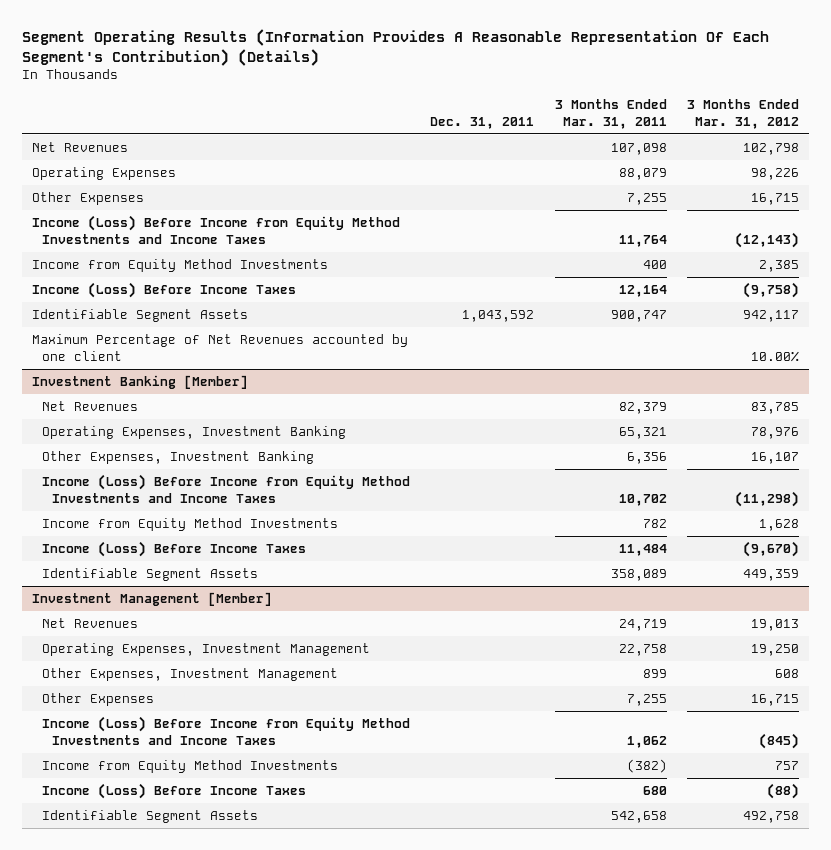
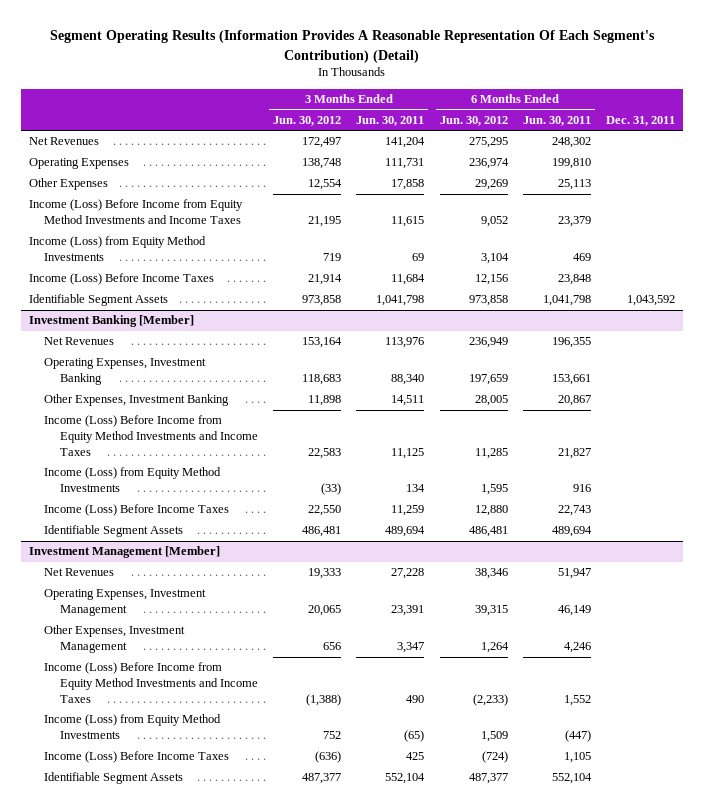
- Segment Operating Results (Information Provides A Reasonable Representation Of Each Segment's Contribution) (Details)
+ Segment Operating Results (Information Provides A Reasonable Representation Of Each Segment's Contribution) (Detail)
- | Dec. 31, 2011 | 3 Months Ended Mar. 31, 2011 | 3 Months Ended Mar. 31, 2012
+ | 3 Months Ended Jun. 30, 2012 | 3 Months Ended Jun. 30, 2011 | 6 Months Ended Jun. 30, 2012 | 6 Months Ended Jun. 30, 2011 | Dec. 31, 2011
- Income from Equity Method Investments | | 400 | 2,385
+ Income (Loss) from Equity Method Investments | 719 | 69 | 3,104 | 469 |
- Maximum Percentage of Net Revenues accounted by one client | | | 10.00%
@ Investment Banking [Member]
- Income from Equity Method Investments | | 782 | 1,628
+ Income (Loss) from Equity Method Investments | (33) | 134 | 1,595 | 916 |
@ Investment Management [Member]
- Other Expenses | | 7,255 | 16,715
- Income from Equity Method Investments | | (382) | 757
+ Income (Loss) from Equity Method Investments | 752 | (65) | 1,509 | (447) |

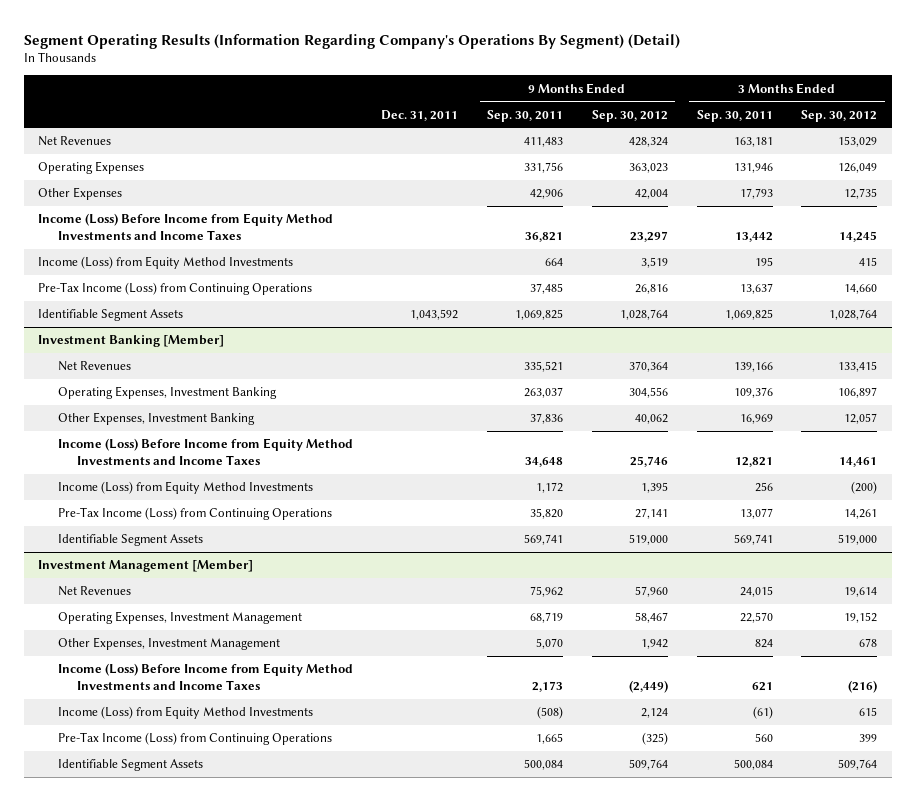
- Segment Operating Results (Information Provides A Reasonable Representation Of Each Segment's Contribution) (Detail)
+ Segment Operating Results (Information Regarding Company's Operations By Segment) (Detail)
- | 3 Months Ended Jun. 30, 2012 | 3 Months Ended Jun. 30, 2011 | 6 Months Ended Jun. 30, 2012 | 6 Months Ended Jun. 30, 2011 | Dec. 31, 2011
+ | Dec. 31, 2011 | 9 Months Ended Sep. 30, 2011 | 9 Months Ended Sep. 30, 2012 | 3 Months Ended Sep. 30, 2011 | 3 Months Ended Sep. 30, 2012
- Income (Loss) Before Income Taxes | 21,914 | 11,684 | 12,156 | 23,848 |
+ Pre-Tax Income (Loss) from Continuing Operations | | 37,485 | 26,816 | 13,637 | 14,660
@ Investment Banking [Member]
- Income (Loss) Before Income Taxes | 22,550 | 11,259 | 12,880 | 22,743 |
+ Pre-Tax Income (Loss) from Continuing Operations | | 35,820 | 27,141 | 13,077 | 14,261
@ Investment Management [Member]
- Income (Loss) Before Income Taxes | (636) | 425 | (724) | 1,105 |
+ Pre-Tax Income (Loss) from Continuing Operations | | 1,665 | (325) | 560 | 399

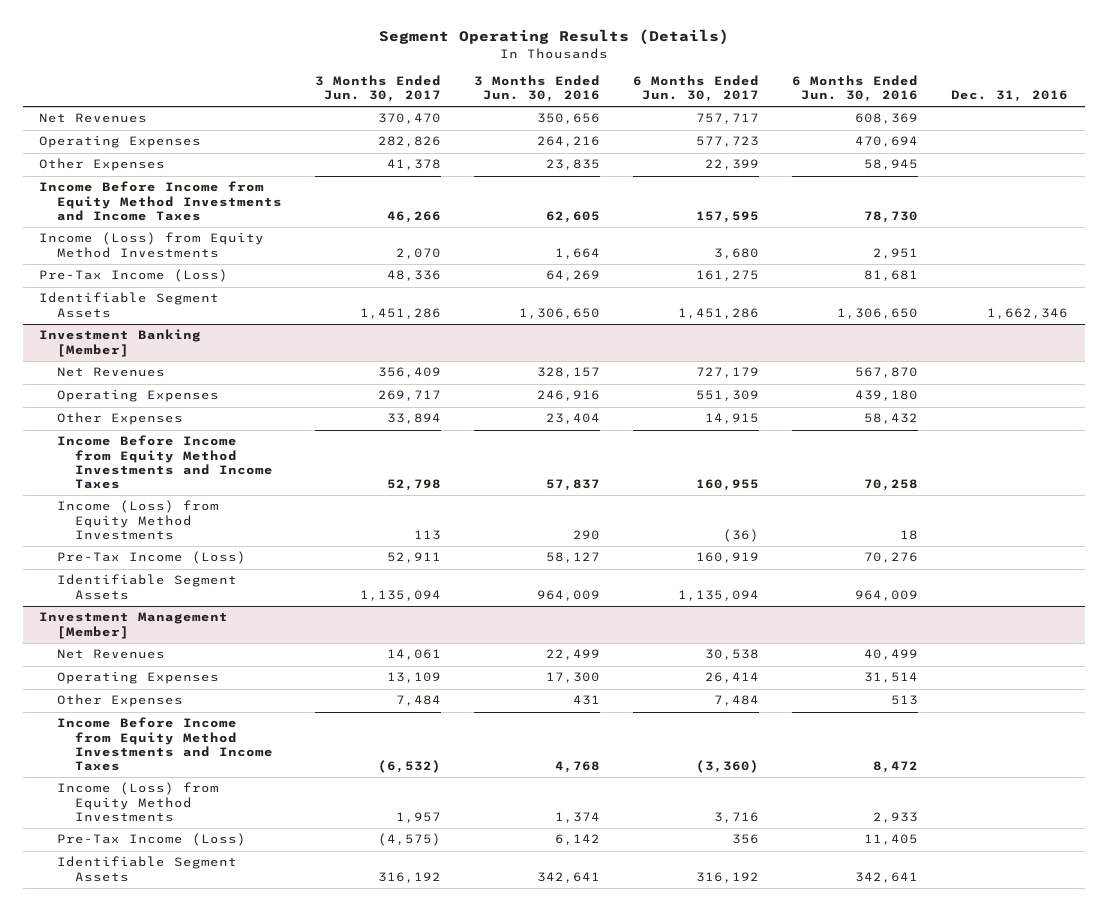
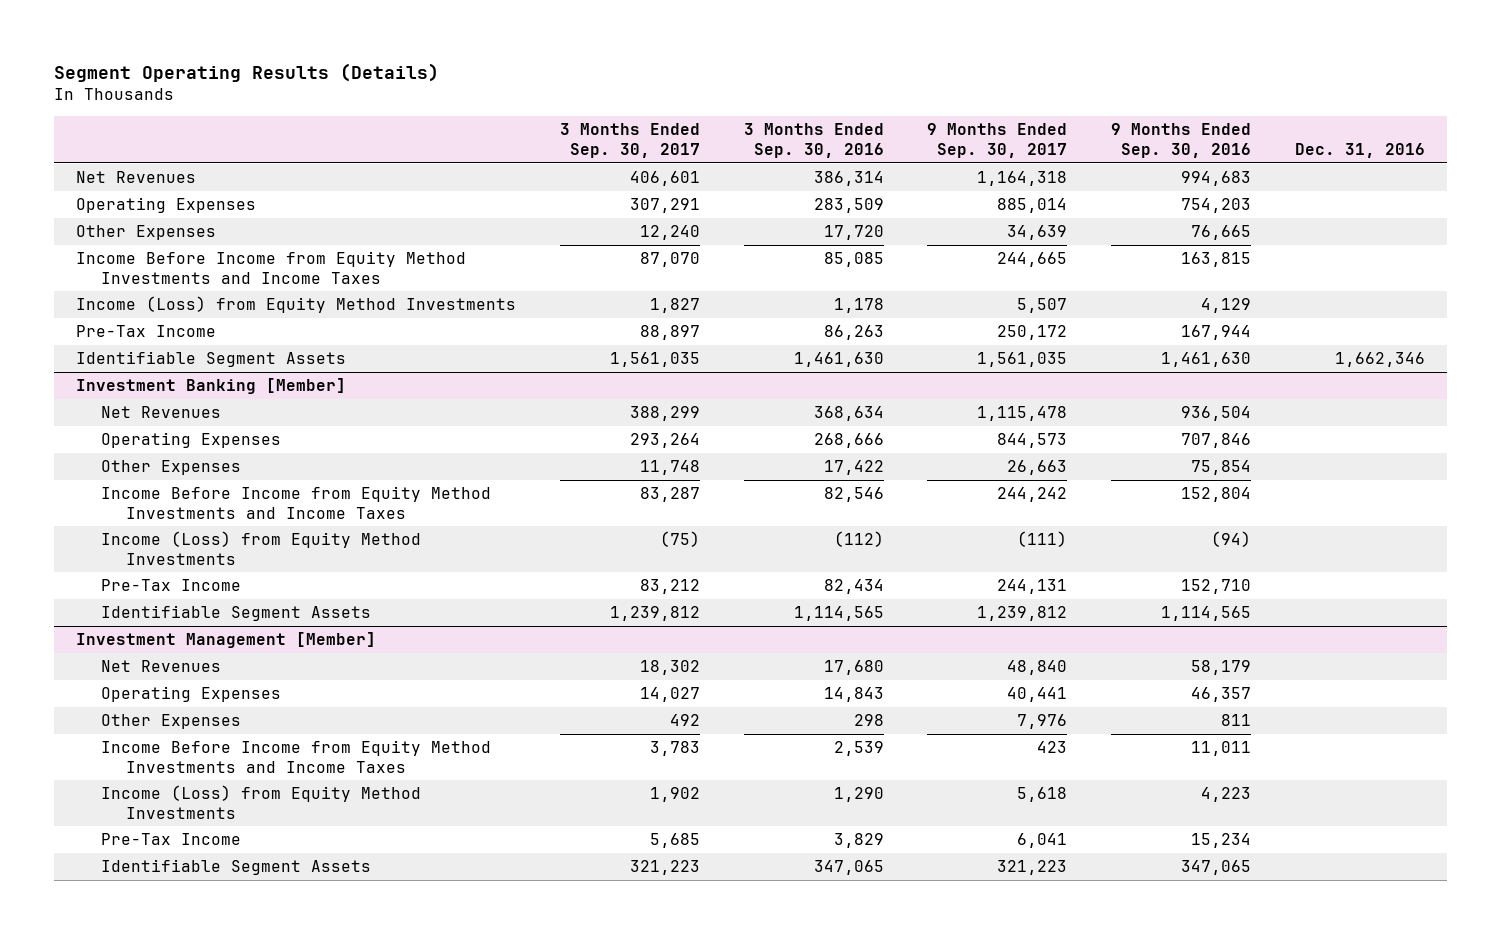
- | 3 Months Ended Jun. 30, 2017 | 3 Months Ended Jun. 30, 2016 | 6 Months Ended Jun. 30, 2017 | 6 Months Ended Jun. 30, 2016 | Dec. 31, 2016
+ | 3 Months Ended Sep. 30, 2017 | 3 Months Ended Sep. 30, 2016 | 9 Months Ended Sep. 30, 2017 | 9 Months Ended Sep. 30, 2016 | Dec. 31, 2016
- Pre-Tax Income (Loss) | 48,336 | 64,269 | 161,275 | 81,681 |
+ Pre-Tax Income | 88,897 | 86,263 | 250,172 | 167,944 |
@ Investment Banking [Member]
- Pre-Tax Income (Loss) | 52,911 | 58,127 | 160,919 | 70,276 |
+ Pre-Tax Income | 83,212 | 82,434 | 244,131 | 152,710 |
@ Investment Management [Member]
- Pre-Tax Income (Loss) | (4,575) | 6,142 | 356 | 11,405 |
+ Pre-Tax Income | 5,685 | 3,829 | 6,041 | 15,234 |

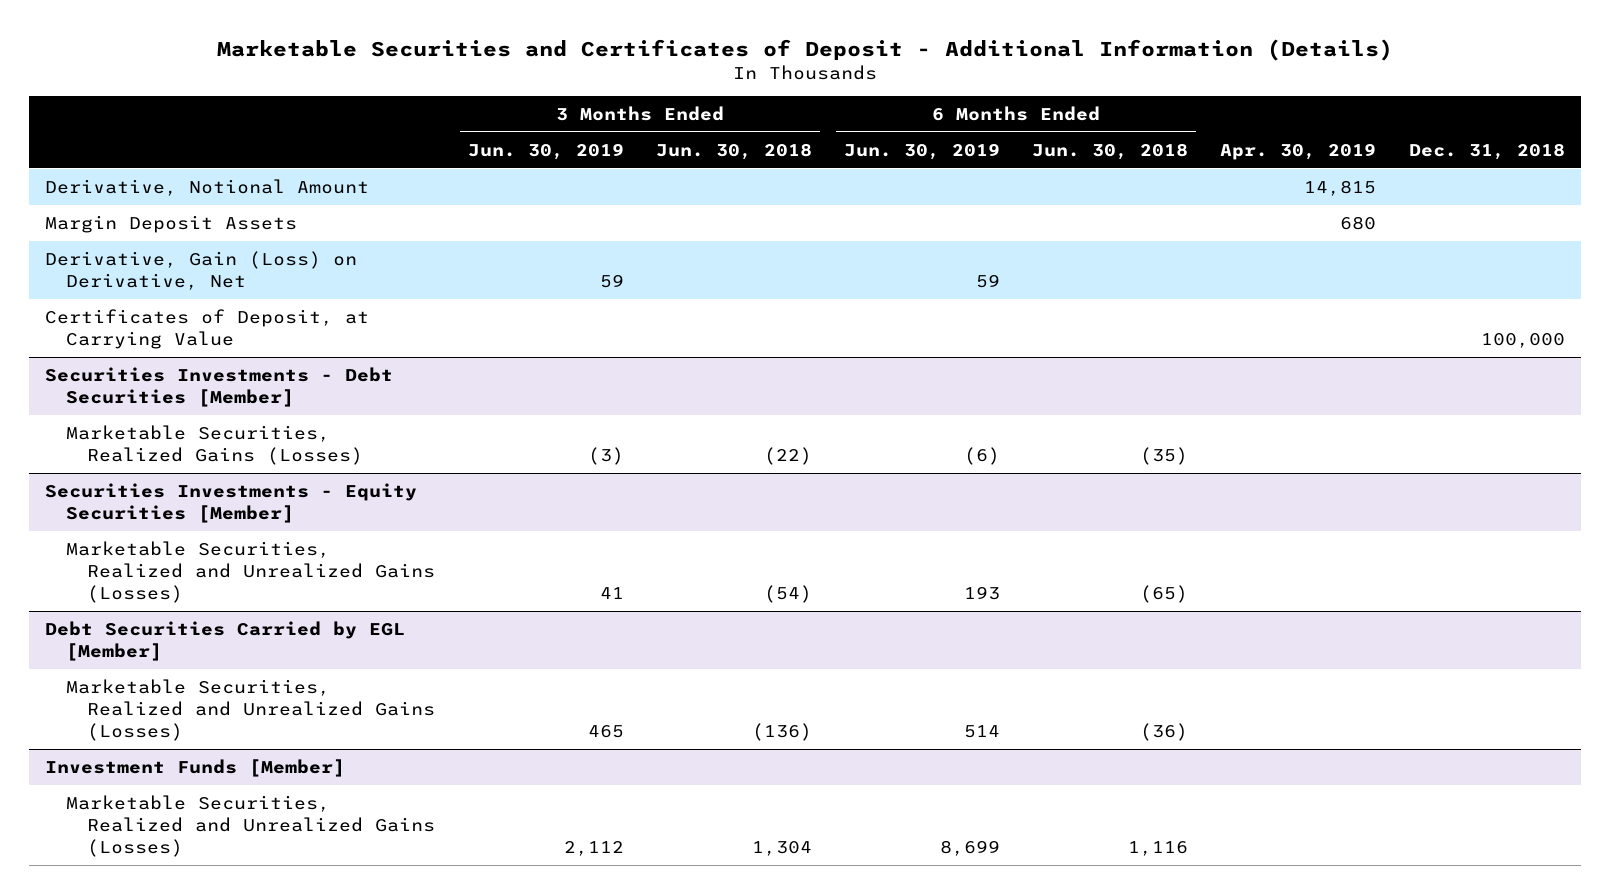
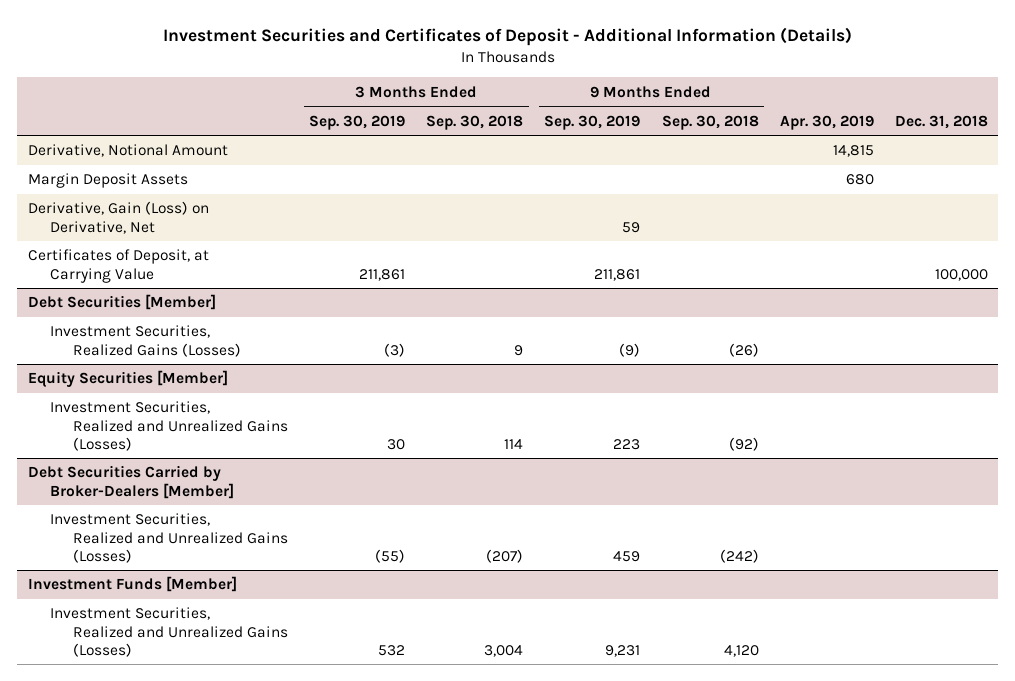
- Marketable Securities and Certificates of Deposit - Additional Information (Details)
+ Investment Securities and Certificates of Deposit - Additional Information (Details)
- | 3 Months Ended Jun. 30, 2019 | 3 Months Ended Jun. 30, 2018 | 6 Months Ended Jun. 30, 2019 | 6 Months Ended Jun. 30, 2018 | Apr. 30, 2019 | Dec. 31, 2018
+ | 3 Months Ended Sep. 30, 2019 | 3 Months Ended Sep. 30, 2018 | 9 Months Ended Sep. 30, 2019 | 9 Months Ended Sep. 30, 2018 | Apr. 30, 2019 | Dec. 31, 2018
- Securities Investments - Debt Securities [Member]
- Marketable Securities, Realized Gains (Losses) | (3) | (22) | (6) | (35) | |
- Securities Investments - Equity Securities [Member]
- Marketable Securities, Realized and Unrealized Gains (Losses) | 41 | (54) | 193 | (65) | |
- Debt Securities Carried by EGL [Member]
- Marketable Securities, Realized and Unrealized Gains (Losses) | 465 | (136) | 514 | (36) | |
+ Debt Securities [Member]
+ Investment Securities, Realized Gains (Losses) | (3) | 9 | (9) | (26) | |
+ Equity Securities [Member]
+ Investment Securities, Realized and Unrealized Gains (Losses) | 30 | 114 | 223 | (92) | |
+ Debt Securities Carried by Broker-Dealers [Member]
+ Investment Securities, Realized and Unrealized Gains (Losses) | (55) | (207) | 459 | (242) | |
@ Investment Funds [Member]
- Marketable Securities, Realized and Unrealized Gains (Losses) | 2,112 | 1,304 | 8,699 | 1,116 | |
+ Investment Securities, Realized and Unrealized Gains (Losses) | 532 | 3,004 | 9,231 | 4,120 | |

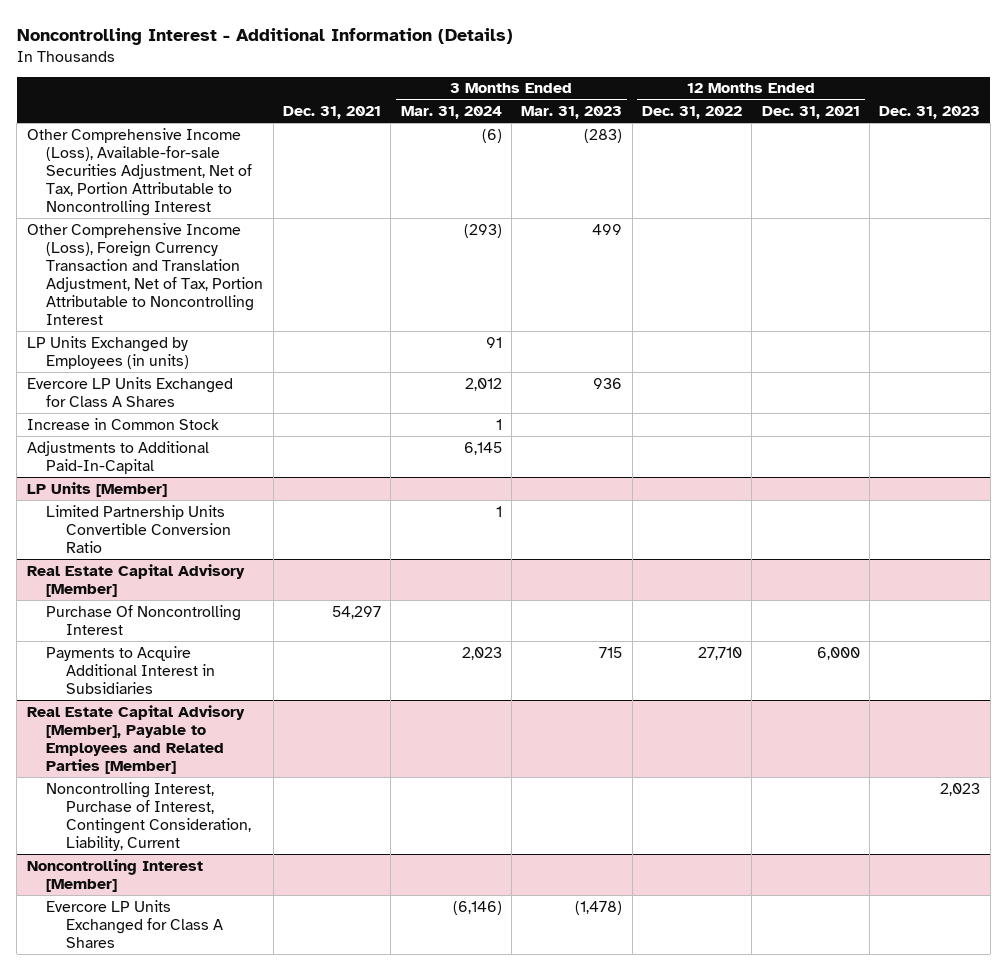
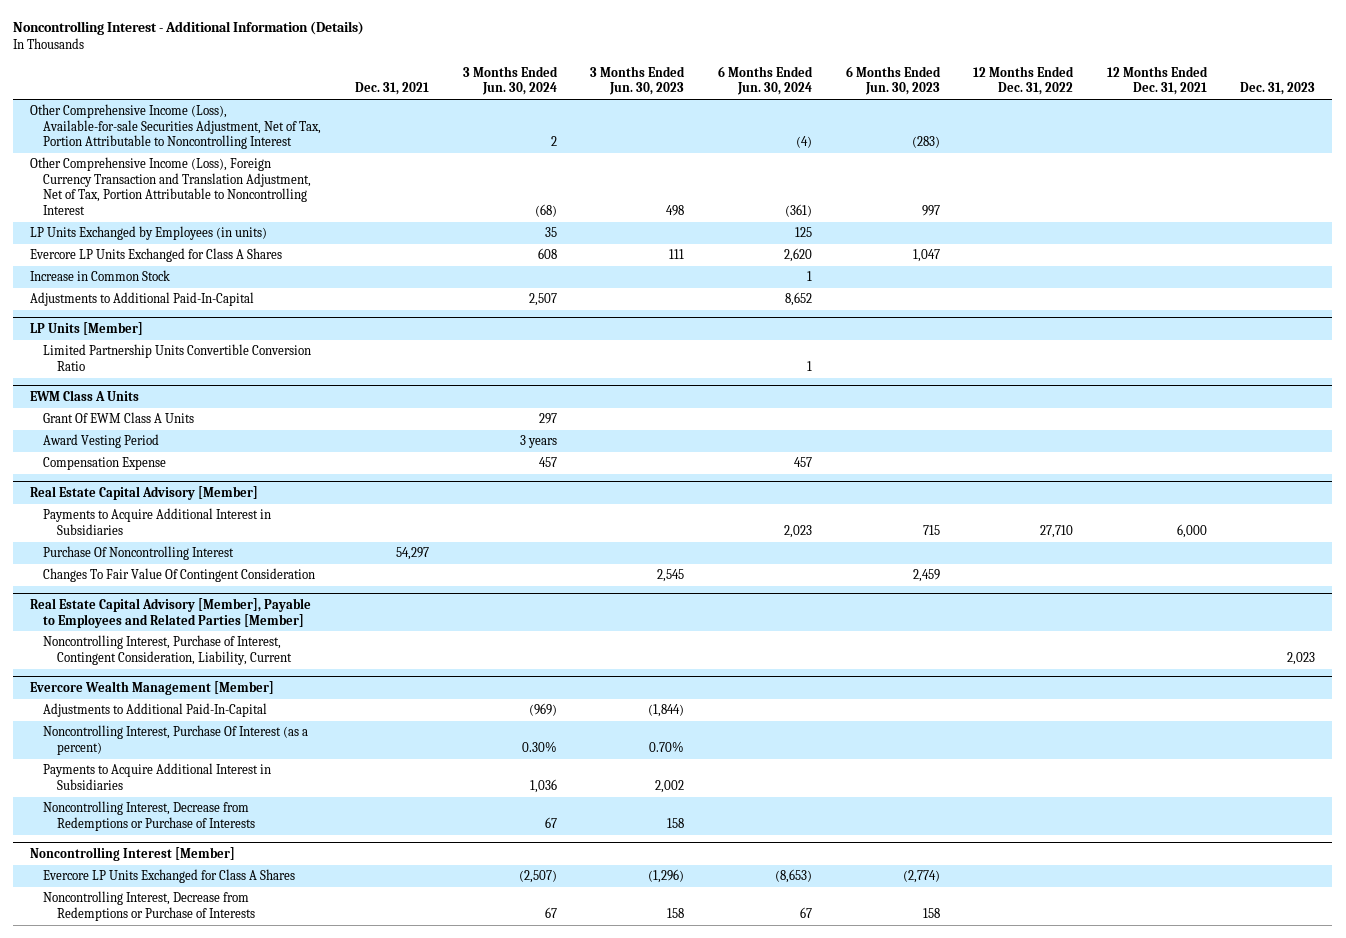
- | Dec. 31, 2021 | 3 Months Ended Mar. 31, 2024 | 3 Months Ended Mar. 31, 2023 | 12 Months Ended Dec. 31, 2022 | 12 Months Ended Dec. 31, 2021 | Dec. 31, 2023
+ | Dec. 31, 2021 | 3 Months Ended Jun. 30, 2024 | 3 Months Ended Jun. 30, 2023 | 6 Months Ended Jun. 30, 2024 | 6 Months Ended Jun. 30, 2023 | 12 Months Ended Dec. 31, 2022 | 12 Months Ended Dec. 31, 2021 | Dec. 31, 2023
+ EWM Class A Units
+ Grant Of EWM Class A Units | | 297 | | | | | |
+ Award Vesting Period | | 3 years | | | | | |
+ Compensation Expense | | 457 | | 457 | | | |
@ Real Estate Capital Advisory [Member]
moved down: Purchase Of Noncontrolling Interest | 54,297 | | | | | | |
+ Changes To Fair Value Of Contingent Consideration | | | 2,545 | | 2,459 | | |
+ Evercore Wealth Management [Member]
+ Adjustments to Additional Paid-In-Capital | | (969) | (1,844) | | | | |
+ Noncontrolling Interest, Purchase Of Interest (as a percent) | | 0.30% | 0.70% | | | | |
+ Payments to Acquire Additional Interest in Subsidiaries | | 1,036 | 2,002 | | | | |
+ Noncontrolling Interest, Decrease from Redemptions or Purchase of Interests | | 67 | 158 | | | | |
@ Noncontrolling Interest [Member]
+ Noncontrolling Interest, Decrease from Redemptions or Purchase of Interests | | 67 | 158 | 67 | 158 | | |

